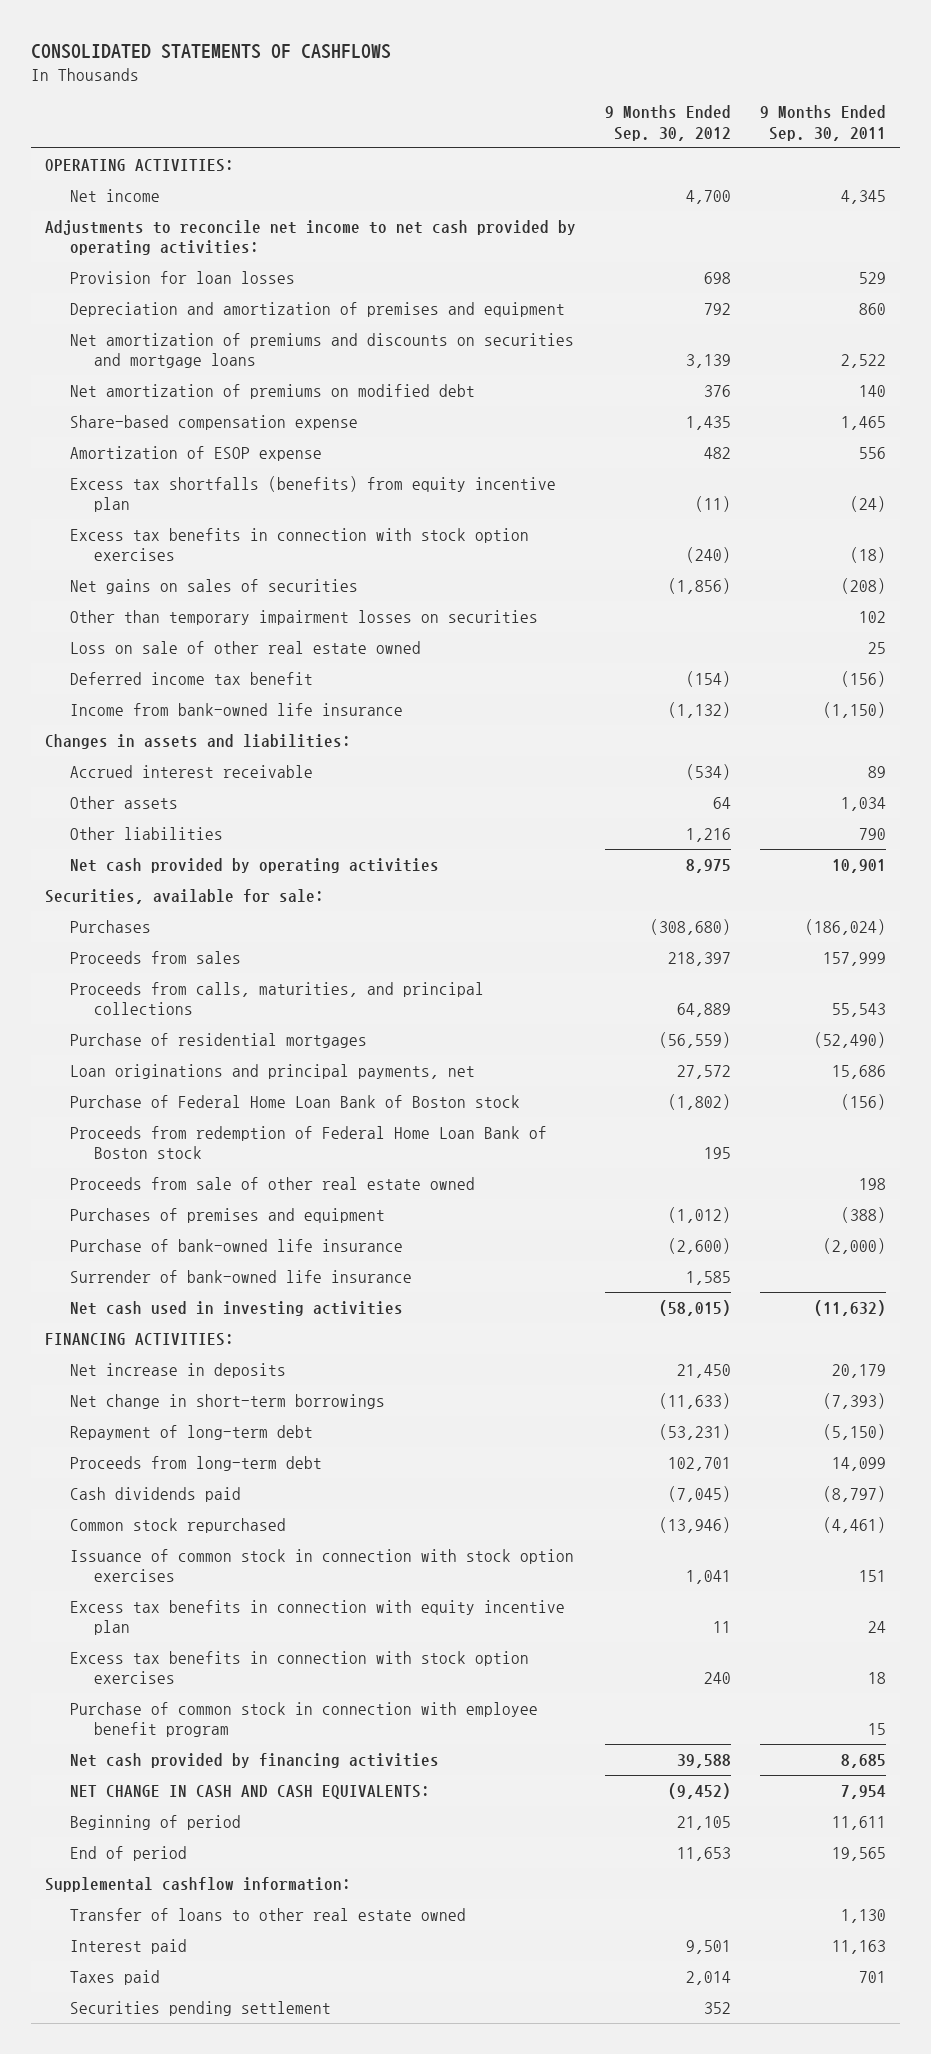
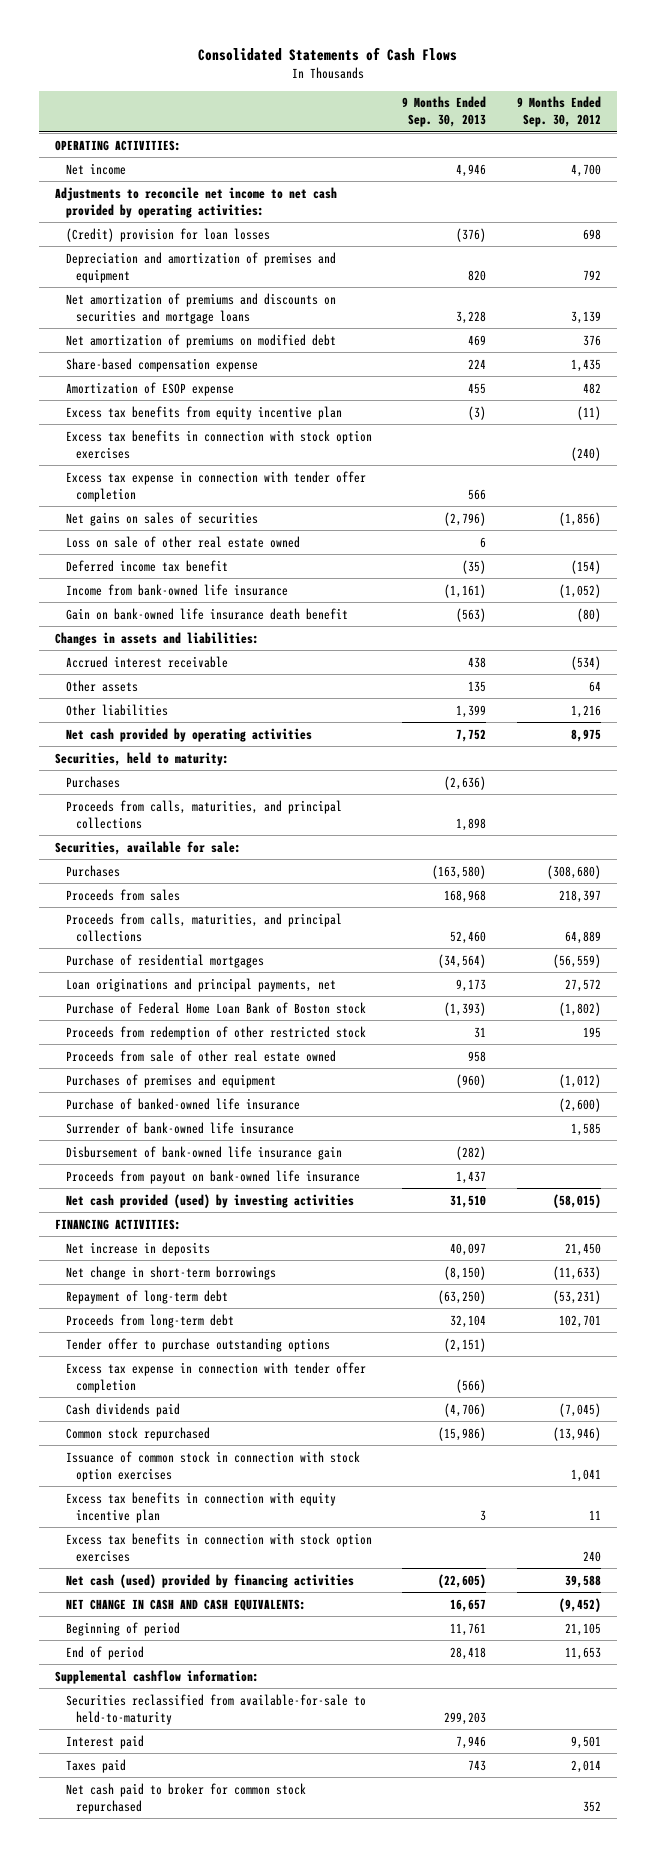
- CONSOLIDATED STATEMENTS OF CASHFLOWS
+ Consolidated Statements of Cash Flows
- | 9 Months Ended Sep. 30, 2012 | 9 Months Ended Sep. 30, 2011
+ | 9 Months Ended Sep. 30, 2013 | 9 Months Ended Sep. 30, 2012
- Provision for loan losses | 698 | 529
+ (Credit) provision for loan losses | (376) | 698
- Excess tax shortfalls (benefits) from equity incentive plan | (11) | (24)
+ Excess tax benefits from equity incentive plan | (3) | (11)
+ Excess tax expense in connection with tender offer completion | 566 |
- Other than temporary impairment losses on securities | | 102
- Income from bank-owned life insurance | (1,132) | (1,150)
+ Income from bank-owned life insurance | (1,161) | (1,052)
+ Gain on bank-owned life insurance death benefit | (563) | (80)
+ Securities, held to maturity:
+ Purchases | (2,636) |
+ Proceeds from calls, maturities, and principal collections | 1,898 |
- Proceeds from redemption of Federal Home Loan Bank of Boston stock | 195 |
+ Proceeds from redemption of other restricted stock | 31 | 195
- Purchase of bank-owned life insurance | (2,600) | (2,000)
+ Purchase of banked-owned life insurance | | (2,600)
- Net cash used in investing activities | (58,015) | (11,632)
+ Disbursement of bank-owned life insurance gain | (282) |
+ Proceeds from payout on bank-owned life insurance | 1,437 |
+ Net cash provided (used) by investing activities | 31,510 | (58,015)
+ Tender offer to purchase outstanding options | (2,151) |
+ Excess tax expense in connection with tender offer completion | (566) |
- Purchase of common stock in connection with employee benefit program | | 15
- Net cash provided by financing activities | 39,588 | 8,685
+ Net cash (used) provided by financing activities | (22,605) | 39,588
- Transfer of loans to other real estate owned | | 1,130
+ Securities reclassified from available-for-sale to held-to-maturity | 299,203 |
- Securities pending settlement | 352 |
+ Net cash paid to broker for common stock repurchased | | 352

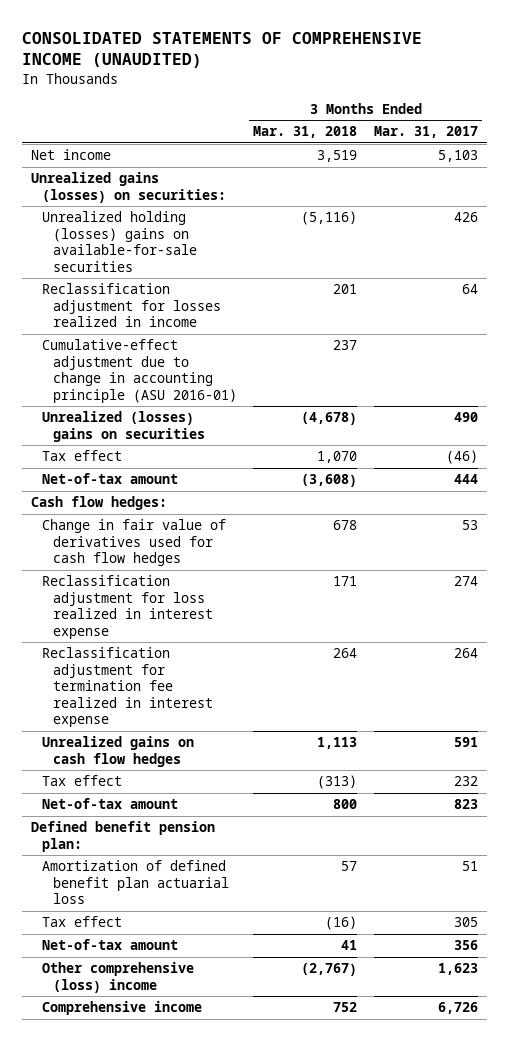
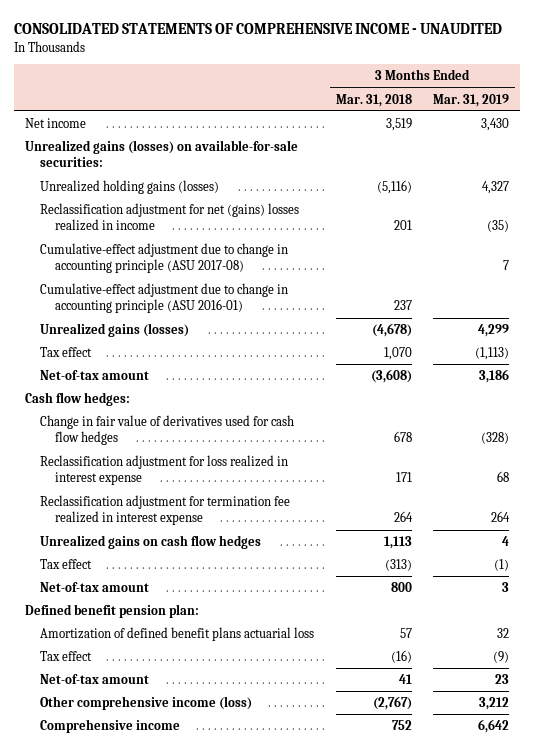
- CONSOLIDATED STATEMENTS OF COMPREHENSIVE INCOME (UNAUDITED)
+ CONSOLIDATED STATEMENTS OF COMPREHENSIVE INCOME - UNAUDITED
- | 3 Months Ended Mar. 31, 2018 | 3 Months Ended Mar. 31, 2017
+ | 3 Months Ended Mar. 31, 2018 | 3 Months Ended Mar. 31, 2019
- Unrealized gains (losses) on securities:
- Unrealized holding (losses) gains on available-for-sale securities | (5,116) | 426
- Reclassification adjustment for losses realized in income | 201 | 64
+ Unrealized gains (losses) on available-for-sale securities:
+ Unrealized holding gains (losses) | (5,116) | 4,327
+ Reclassification adjustment for net (gains) losses realized in income | 201 | (35)
+ Cumulative-effect adjustment due to change in accounting principle (ASU 2017-08) | | 7
- Unrealized (losses) gains on securities | (4,678) | 490
+ Unrealized gains (losses) | (4,678) | 4,299
- Amortization of defined benefit plan actuarial loss | 57 | 51
+ Amortization of defined benefit plans actuarial loss | 57 | 32
- Other comprehensive (loss) income | (2,767) | 1,623
+ Other comprehensive income (loss) | (2,767) | 3,212

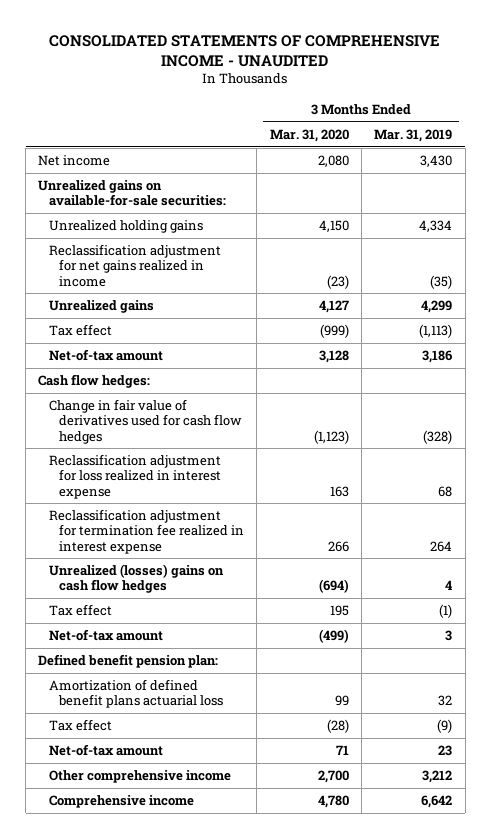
- | 3 Months Ended Mar. 31, 2018 | 3 Months Ended Mar. 31, 2019
+ | 3 Months Ended Mar. 31, 2020 | 3 Months Ended Mar. 31, 2019
- Unrealized gains (losses) on available-for-sale securities:
- Unrealized holding gains (losses) | (5,116) | 4,327
- Reclassification adjustment for net (gains) losses realized in income | 201 | (35)
- Cumulative-effect adjustment due to change in accounting principle (ASU 2017-08) | | 7
- Cumulative-effect adjustment due to change in accounting principle (ASU 2016-01) | 237 |
- Unrealized gains (losses) | (4,678) | 4,299
+ Unrealized gains on available-for-sale securities:
+ Unrealized holding gains | 4,150 | 4,334
+ Reclassification adjustment for net gains realized in income | (23) | (35)
+ Unrealized gains | 4,127 | 4,299
- Unrealized gains on cash flow hedges | 1,113 | 4
+ Unrealized (losses) gains on cash flow hedges | (694) | 4
- Other comprehensive income (loss) | (2,767) | 3,212
+ Other comprehensive income | 2,700 | 3,212

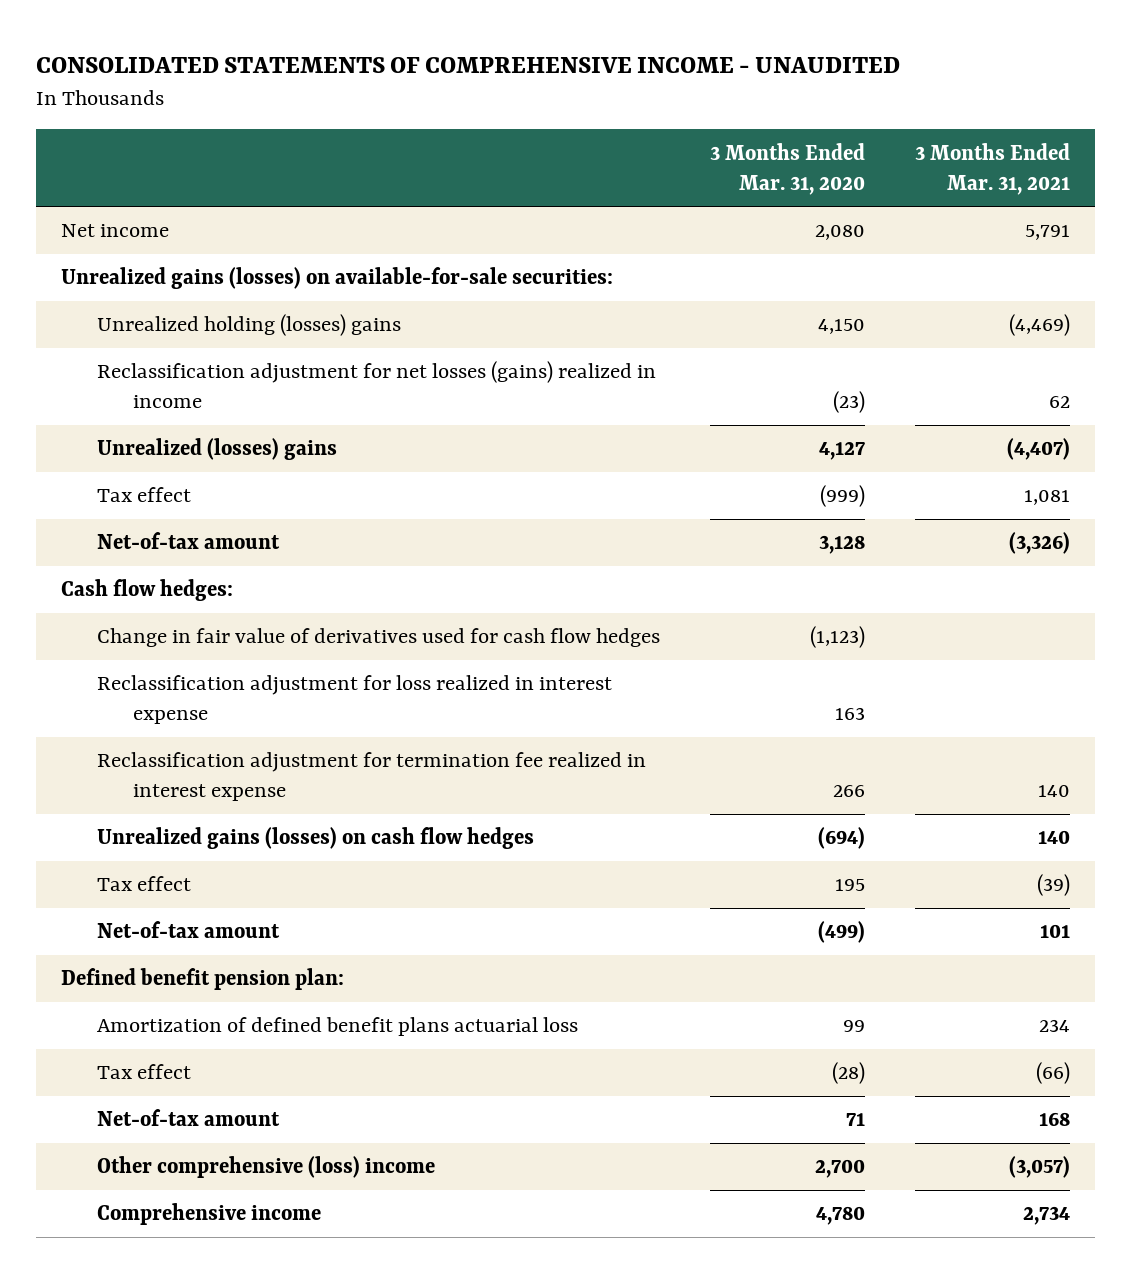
- | 3 Months Ended Mar. 31, 2020 | 3 Months Ended Mar. 31, 2019
+ | 3 Months Ended Mar. 31, 2020 | 3 Months Ended Mar. 31, 2021
- Unrealized gains on available-for-sale securities:
- Unrealized holding gains | 4,150 | 4,334
- Reclassification adjustment for net gains realized in income | (23) | (35)
- Unrealized gains | 4,127 | 4,299
+ Unrealized gains (losses) on available-for-sale securities:
+ Unrealized holding (losses) gains | 4,150 | (4,469)
+ Reclassification adjustment for net losses (gains) realized in income | (23) | 62
+ Unrealized (losses) gains | 4,127 | (4,407)
- Unrealized (losses) gains on cash flow hedges | (694) | 4
+ Unrealized gains (losses) on cash flow hedges | (694) | 140
- Other comprehensive income | 2,700 | 3,212
+ Other comprehensive (loss) income | 2,700 | (3,057)

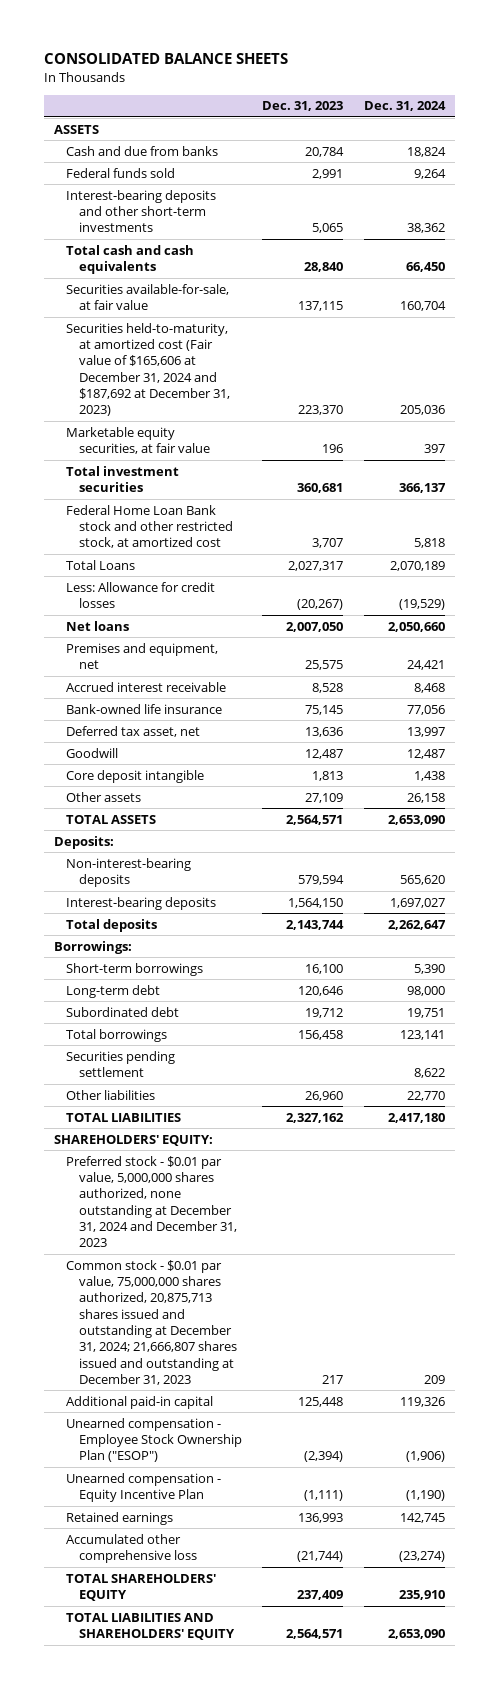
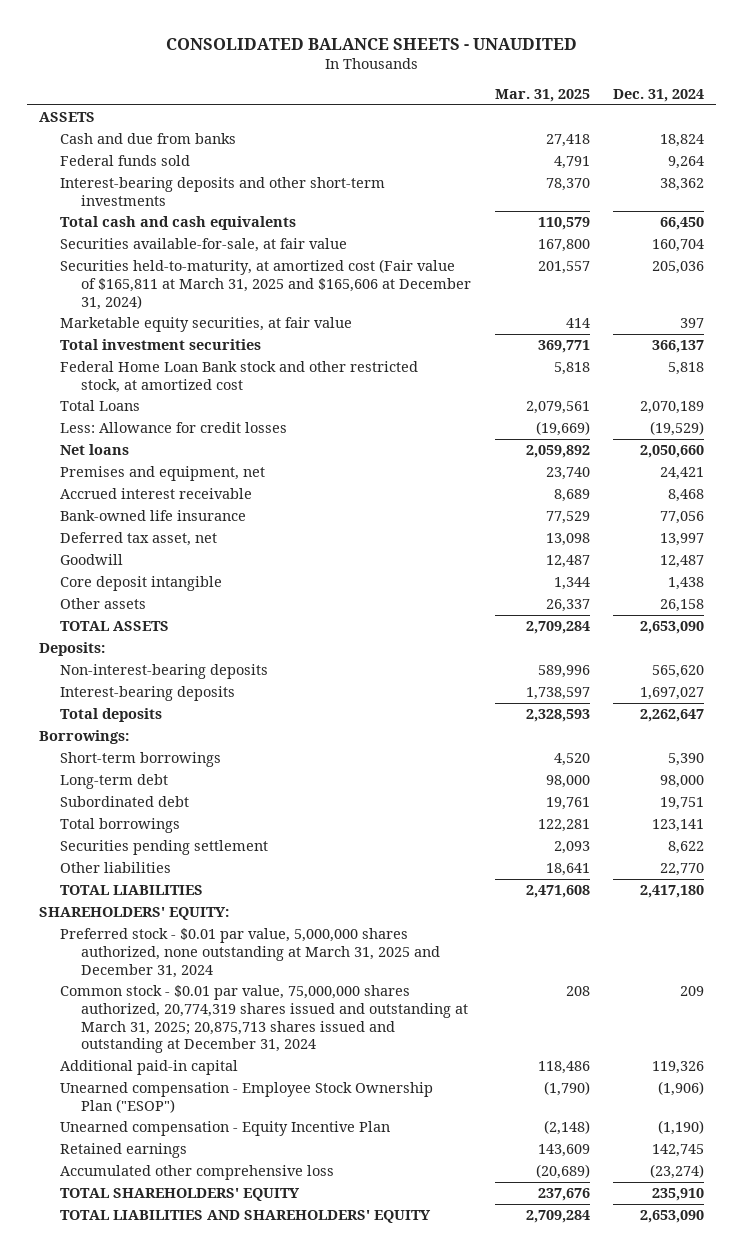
- CONSOLIDATED BALANCE SHEETS
+ CONSOLIDATED BALANCE SHEETS - UNAUDITED
- | Dec. 31, 2023 | Dec. 31, 2024
+ | Mar. 31, 2025 | Dec. 31, 2024
- Securities held-to-maturity, at amortized cost (Fair value of $165,606 at December 31, 2024 and $187,692 at December 31, 2023) | 223,370 | 205,036
+ Securities held-to-maturity, at amortized cost (Fair value of $165,811 at March 31, 2025 and $165,606 at December 31, 2024) | 201,557 | 205,036
- Preferred stock - $0.01 par value, 5,000,000 shares authorized, none outstanding at December 31, 2024 and December 31, 2023
- Common stock - $0.01 par value, 75,000,000 shares authorized, 20,875,713 shares issued and outstanding at December 31, 2024; 21,666,807 shares issued and outstanding at December 31, 2023 | 217 | 209
+ Preferred stock - $0.01 par value, 5,000,000 shares authorized, none outstanding at March 31, 2025 and December 31, 2024
+ Common stock - $0.01 par value, 75,000,000 shares authorized, 20,774,319 shares issued and outstanding at March 31, 2025; 20,875,713 shares issued and outstanding at December 31, 2024 | 208 | 209

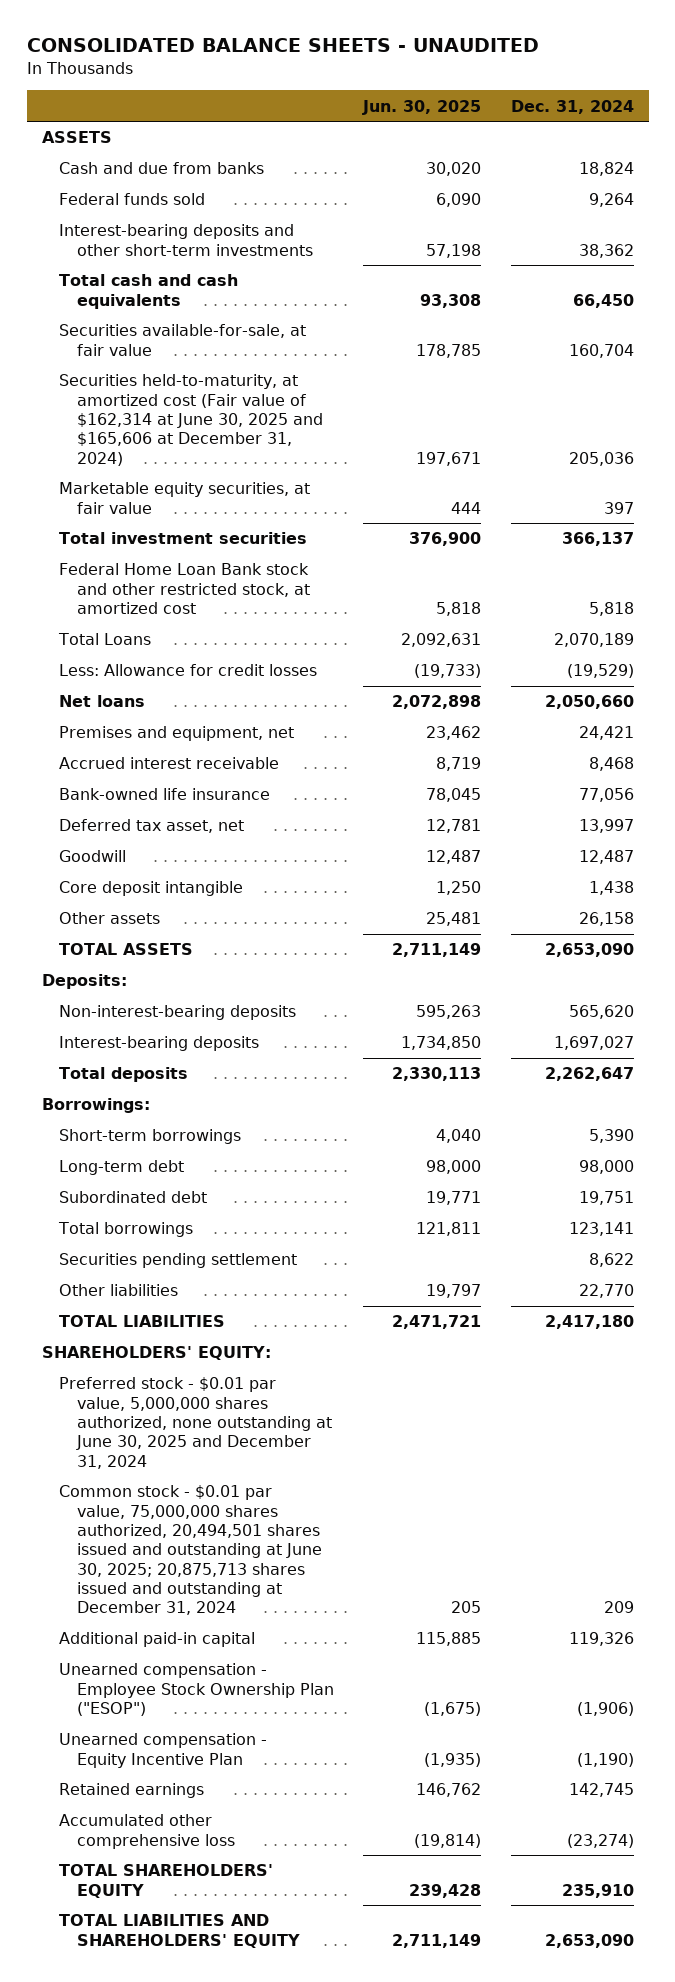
- | Mar. 31, 2025 | Dec. 31, 2024
+ | Jun. 30, 2025 | Dec. 31, 2024
- Securities held-to-maturity, at amortized cost (Fair value of $165,811 at March 31, 2025 and $165,606 at December 31, 2024) | 201,557 | 205,036
+ Securities held-to-maturity, at amortized cost (Fair value of $162,314 at June 30, 2025 and $165,606 at December 31, 2024) | 197,671 | 205,036
- Preferred stock - $0.01 par value, 5,000,000 shares authorized, none outstanding at March 31, 2025 and December 31, 2024
- Common stock - $0.01 par value, 75,000,000 shares authorized, 20,774,319 shares issued and outstanding at March 31, 2025; 20,875,713 shares issued and outstanding at December 31, 2024 | 208 | 209
+ Preferred stock - $0.01 par value, 5,000,000 shares authorized, none outstanding at June 30, 2025 and December 31, 2024
+ Common stock - $0.01 par value, 75,000,000 shares authorized, 20,494,501 shares issued and outstanding at June 30, 2025; 20,875,713 shares issued and outstanding at December 31, 2024 | 205 | 209

